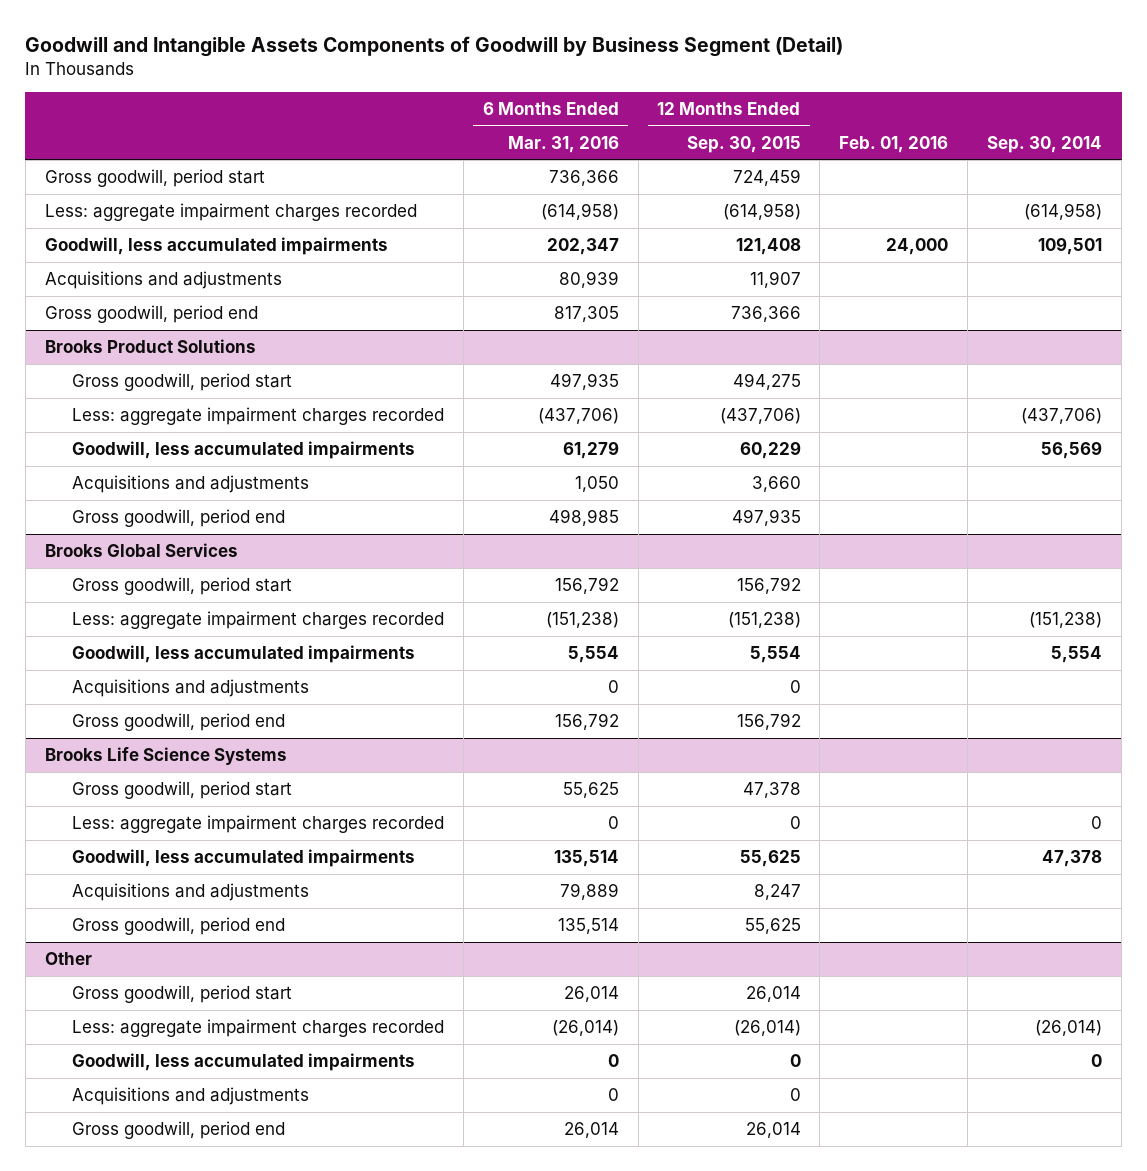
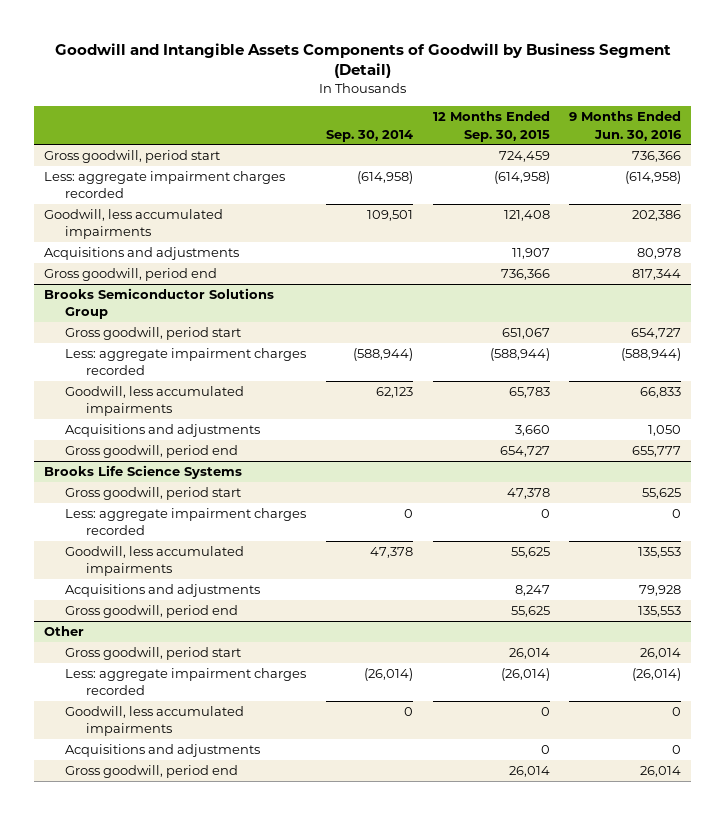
- | 6 Months Ended Mar. 31, 2016 | 12 Months Ended Sep. 30, 2015 | Feb. 01, 2016 | Sep. 30, 2014
+ | Sep. 30, 2014 | 12 Months Ended Sep. 30, 2015 | 9 Months Ended Jun. 30, 2016
- Brooks Product Solutions
- Gross goodwill, period start | 497,935 | 494,275 | |
- Less: aggregate impairment charges recorded | (437,706) | (437,706) | | (437,706)
- Goodwill, less accumulated impairments | 61,279 | 60,229 | | 56,569
+ Brooks Semiconductor Solutions Group
+ Gross goodwill, period start | | 651,067 | 654,727
+ Less: aggregate impairment charges recorded | (588,944) | (588,944) | (588,944)
+ Goodwill, less accumulated impairments | 62,123 | 65,783 | 66,833
- Gross goodwill, period end | 498,985 | 497,935 | |
- Brooks Global Services
- Gross goodwill, period start | 156,792 | 156,792 | |
- Less: aggregate impairment charges recorded | (151,238) | (151,238) | | (151,238)
- Goodwill, less accumulated impairments | 5,554 | 5,554 | | 5,554
- Acquisitions and adjustments | 0 | 0 | |
- Gross goodwill, period end | 156,792 | 156,792 | |
+ Gross goodwill, period end | | 654,727 | 655,777

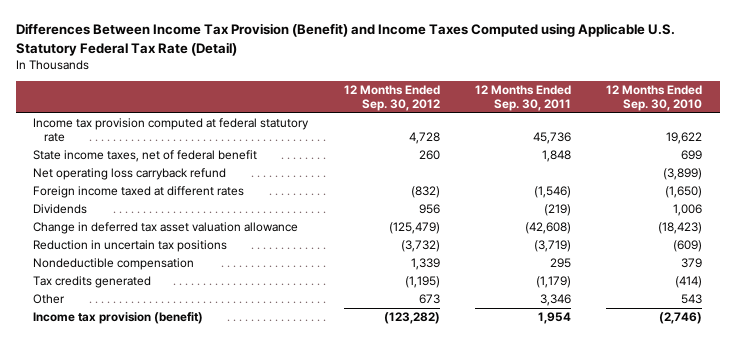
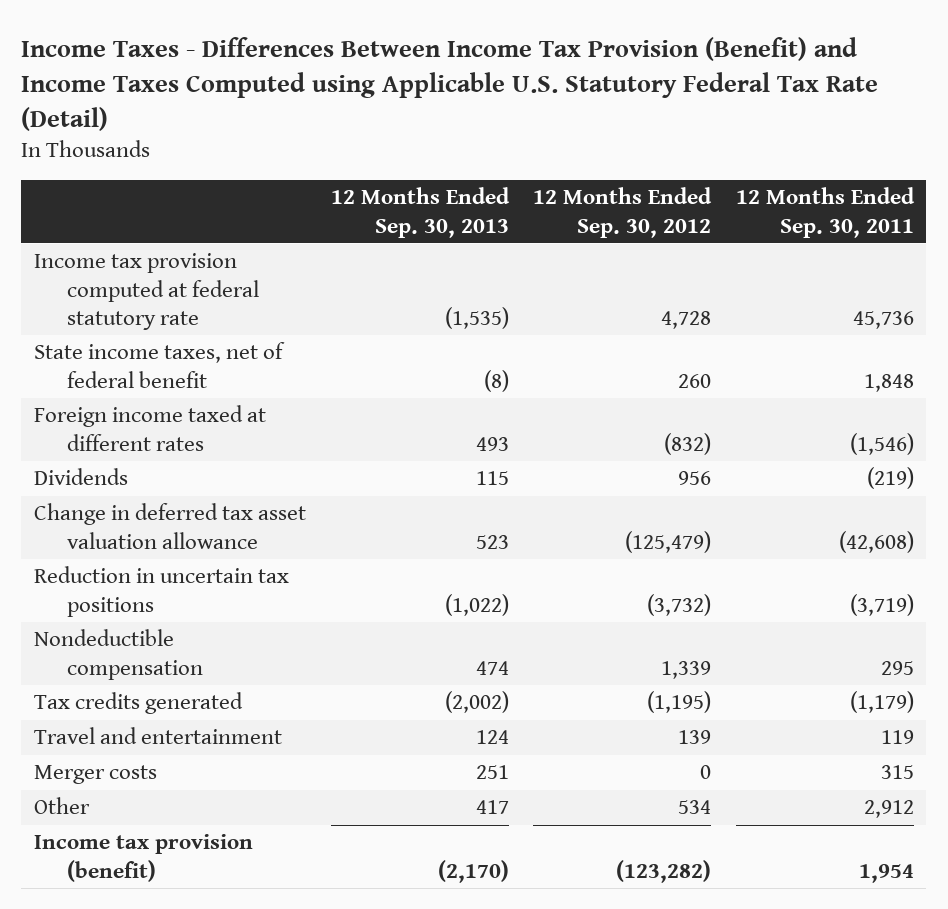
- Differences Between Income Tax Provision (Benefit) and Income Taxes Computed using Applicable U.S. Statutory Federal Tax Rate (Detail)
+ Income Taxes - Differences Between Income Tax Provision (Benefit) and Income Taxes Computed using Applicable U.S. Statutory Federal Tax Rate (Detail)
- | 12 Months Ended Sep. 30, 2012 | 12 Months Ended Sep. 30, 2011 | 12 Months Ended Sep. 30, 2010
+ | 12 Months Ended Sep. 30, 2013 | 12 Months Ended Sep. 30, 2012 | 12 Months Ended Sep. 30, 2011
- Net operating loss carryback refund | | | (3,899)
- Other | 673 | 3,346 | 543
+ Travel and entertainment | 124 | 139 | 119
+ Merger costs | 251 | 0 | 315
+ Other | 417 | 534 | 2,912

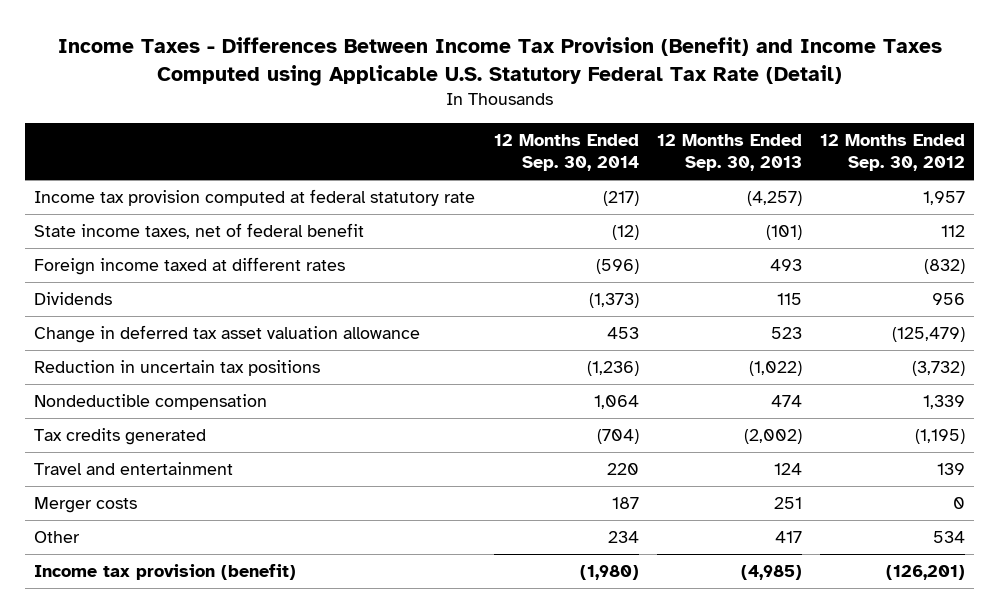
- | 12 Months Ended Sep. 30, 2013 | 12 Months Ended Sep. 30, 2012 | 12 Months Ended Sep. 30, 2011
+ | 12 Months Ended Sep. 30, 2014 | 12 Months Ended Sep. 30, 2013 | 12 Months Ended Sep. 30, 2012
- Income tax provision computed at federal statutory rate | (1,535) | 4,728 | 45,736
- State income taxes, net of federal benefit | (8) | 260 | 1,848
+ Income tax provision computed at federal statutory rate | (217) | (4,257) | 1,957
+ State income taxes, net of federal benefit | (12) | (101) | 112
- Income tax provision (benefit) | (2,170) | (123,282) | 1,954
+ Income tax provision (benefit) | (1,980) | (4,985) | (126,201)

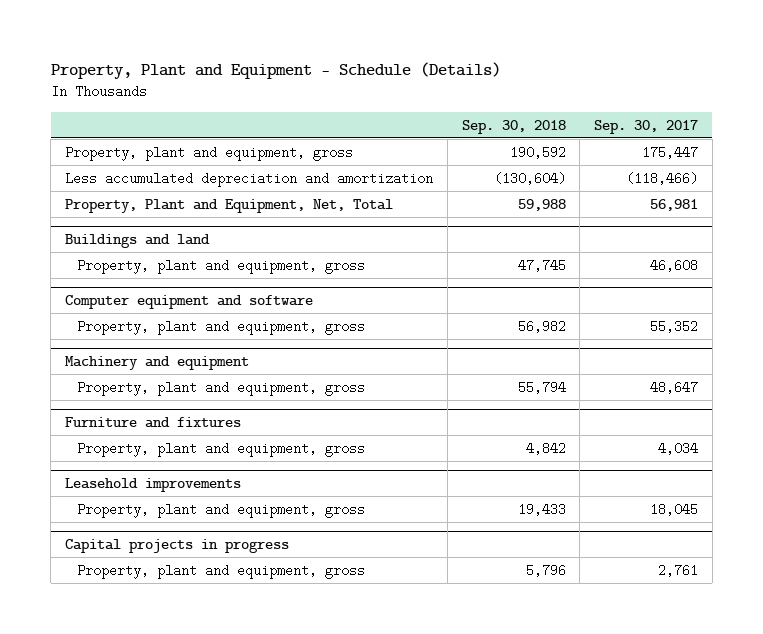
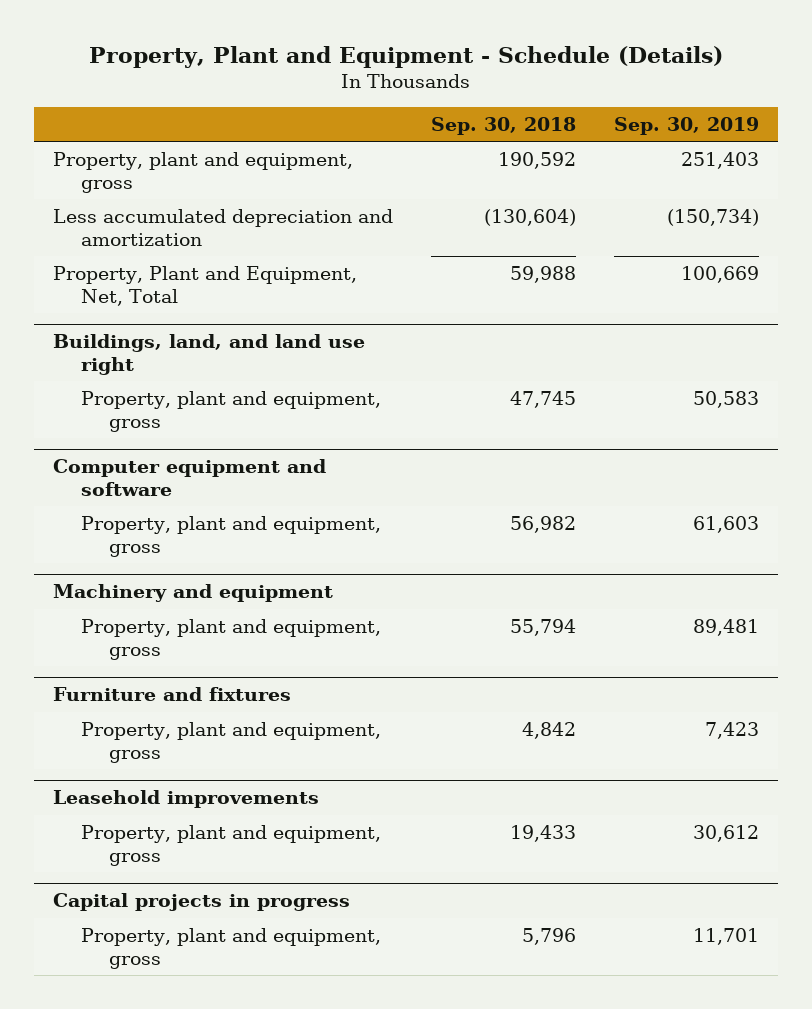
- | Sep. 30, 2018 | Sep. 30, 2017
+ | Sep. 30, 2018 | Sep. 30, 2019
- Buildings and land
+ Buildings, land, and land use right

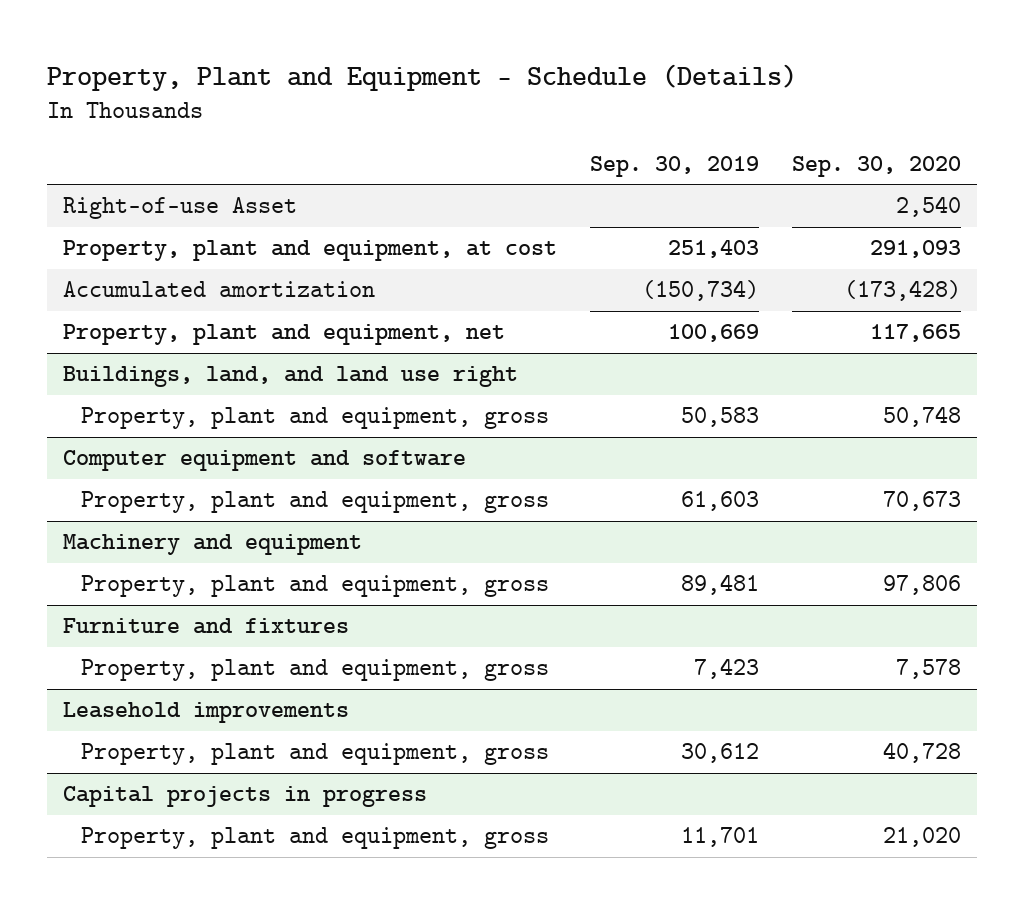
- | Sep. 30, 2018 | Sep. 30, 2019
+ | Sep. 30, 2019 | Sep. 30, 2020
- Property, plant and equipment, gross | 190,592 | 251,403
- Less accumulated depreciation and amortization | (130,604) | (150,734)
- Property, Plant and Equipment, Net, Total | 59,988 | 100,669
+ Right-of-use Asset | | 2,540
+ Property, plant and equipment, at cost | 251,403 | 291,093
+ Accumulated amortization | (150,734) | (173,428)
+ Property, plant and equipment, net | 100,669 | 117,665

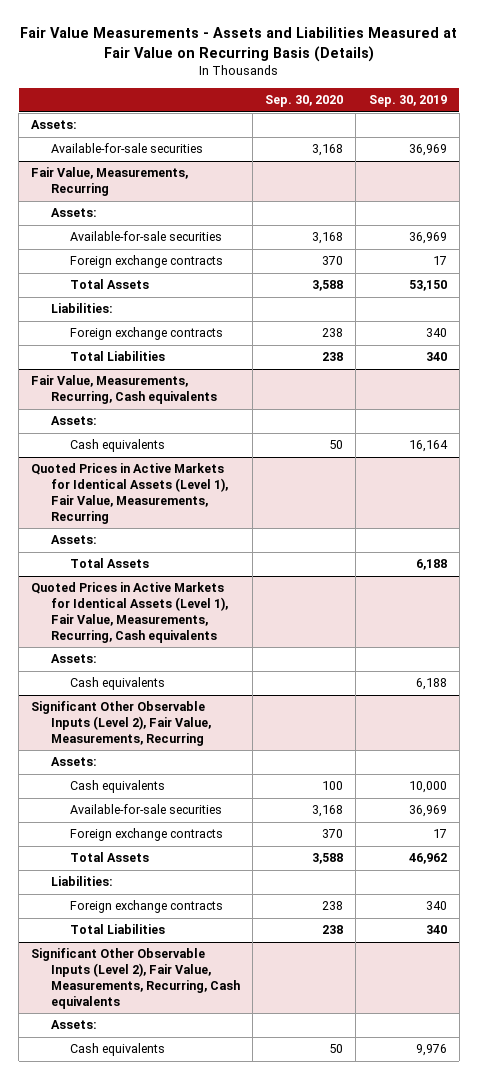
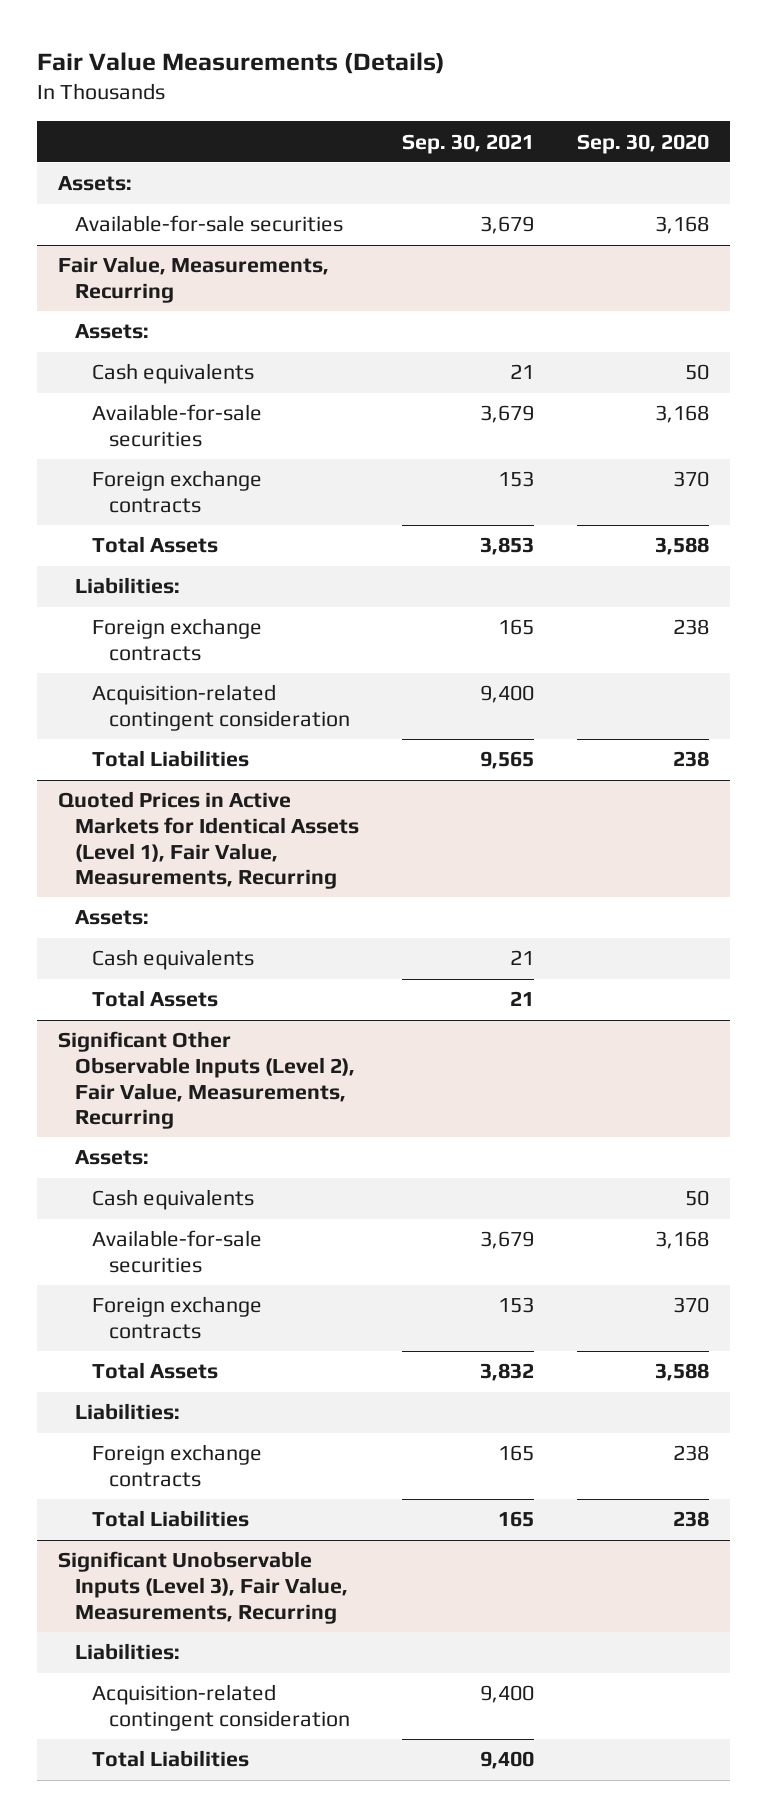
- Fair Value Measurements - Assets and Liabilities Measured at Fair Value on Recurring Basis (Details)
+ Fair Value Measurements (Details)
- | Sep. 30, 2020 | Sep. 30, 2019
+ | Sep. 30, 2021 | Sep. 30, 2020
@ Fair Value, Measurements, Recurring
+ Cash equivalents | 21 | 50
+ Acquisition-related contingent consideration | 9,400 |
- Fair Value, Measurements, Recurring, Cash equivalents
- Assets:
- Cash equivalents | 50 | 16,164
- Quoted Prices in Active Markets for Identical Assets (Level 1), Fair Value, Measurements, Recurring, Cash equivalents
- Assets:
@ Quoted Prices in Active Markets for Identical Assets (Level 1), Fair Value, Measurements, Recurring
moved down: Total Assets | 21 |
@ Significant Other Observable Inputs (Level 2), Fair Value, Measurements, Recurring
- Cash equivalents | 100 | 10,000
+ Cash equivalents | | 50
- Significant Other Observable Inputs (Level 2), Fair Value, Measurements, Recurring, Cash equivalents
- Assets:
- Cash equivalents | 50 | 9,976
+ Significant Unobservable Inputs (Level 3), Fair Value, Measurements, Recurring
+ Liabilities:
+ Acquisition-related contingent consideration | 9,400 |
+ Total Liabilities | 9,400 |

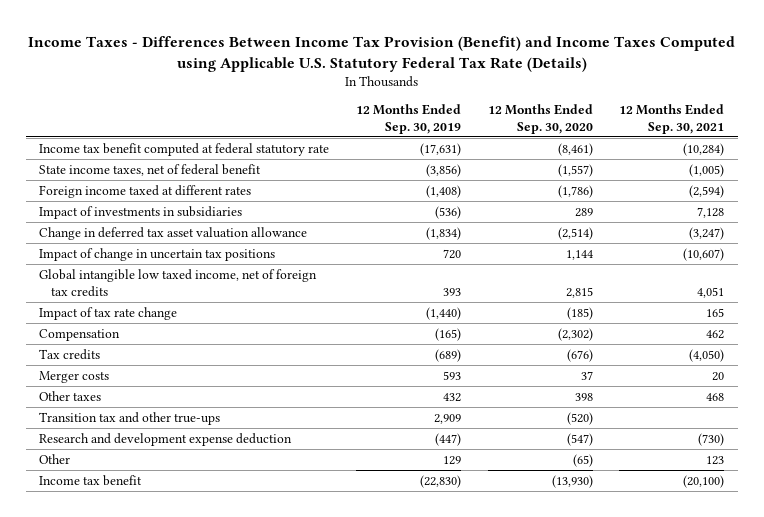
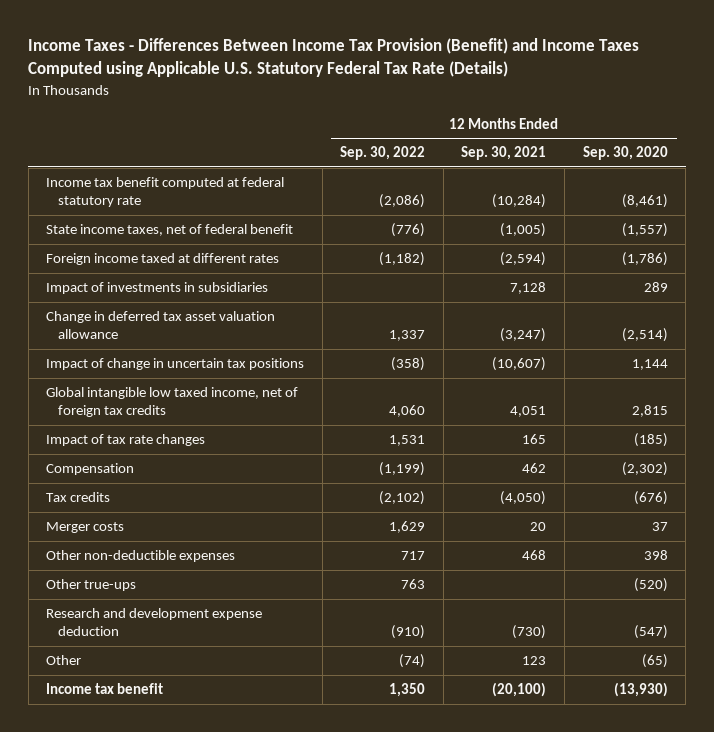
- | 12 Months Ended Sep. 30, 2019 | 12 Months Ended Sep. 30, 2020 | 12 Months Ended Sep. 30, 2021
+ | 12 Months Ended Sep. 30, 2022 | 12 Months Ended Sep. 30, 2021 | 12 Months Ended Sep. 30, 2020
- Impact of tax rate change | (1,440) | (185) | 165
+ Impact of tax rate changes | 1,531 | 165 | (185)
- Other taxes | 432 | 398 | 468
- Transition tax and other true-ups | 2,909 | (520) |
+ Other non-deductible expenses | 717 | 468 | 398
+ Other true-ups | 763 | | (520)

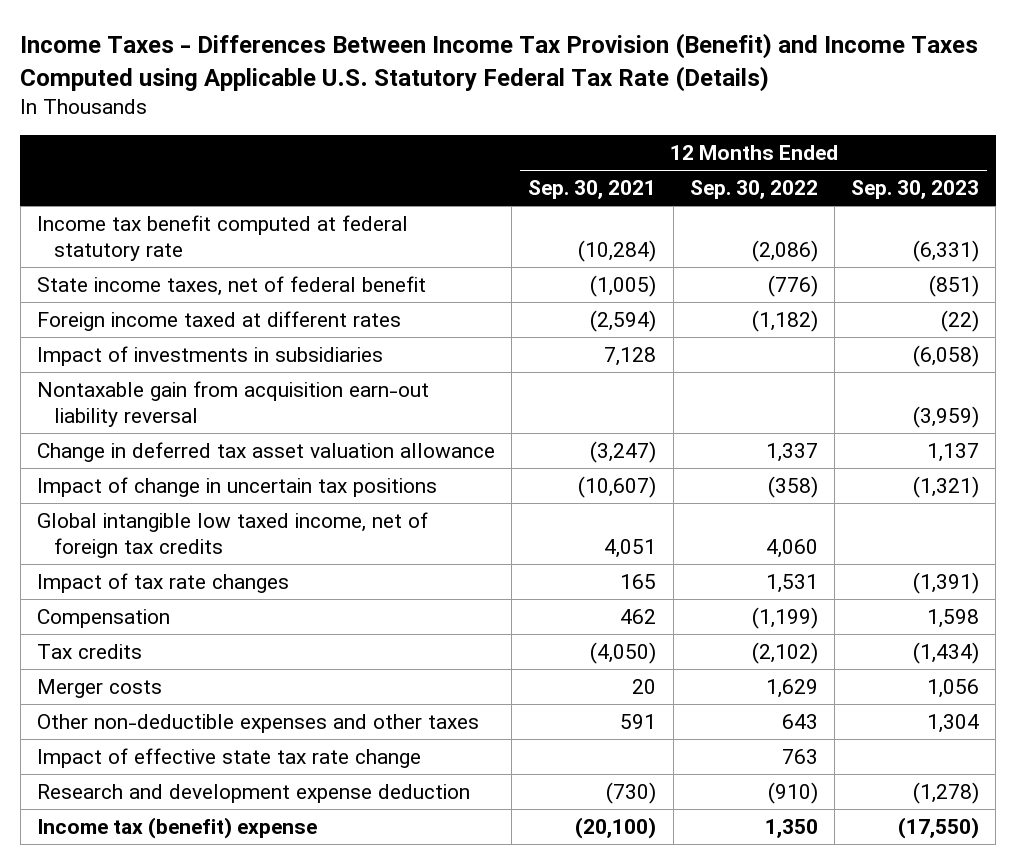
- | 12 Months Ended Sep. 30, 2022 | 12 Months Ended Sep. 30, 2021 | 12 Months Ended Sep. 30, 2020
+ | 12 Months Ended Sep. 30, 2021 | 12 Months Ended Sep. 30, 2022 | 12 Months Ended Sep. 30, 2023
+ Nontaxable gain from acquisition earn-out liability reversal | | | (3,959)
- Other non-deductible expenses | 717 | 468 | 398
- Other true-ups | 763 | | (520)
+ Other non-deductible expenses and other taxes | 591 | 643 | 1,304
+ Impact of effective state tax rate change | | 763 |
- Other | (74) | 123 | (65)
- Income tax benefit | 1,350 | (20,100) | (13,930)
+ Income tax (benefit) expense | (20,100) | 1,350 | (17,550)

